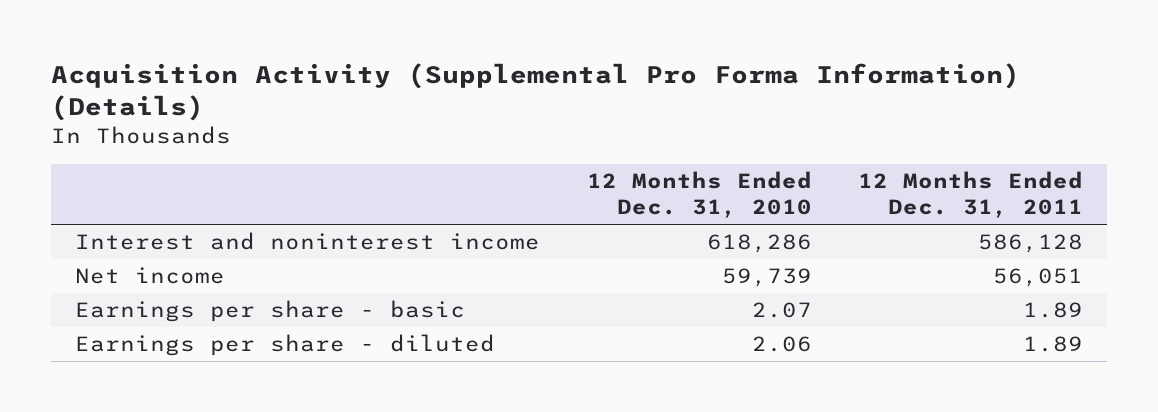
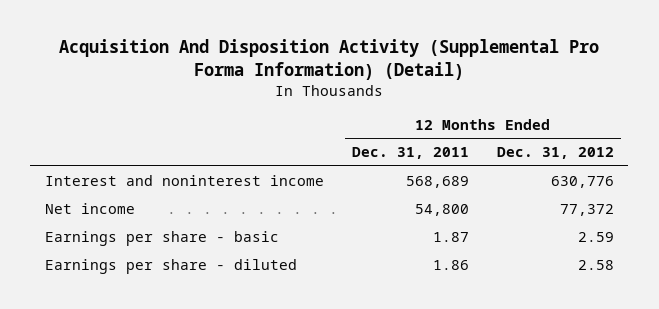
- Acquisition Activity (Supplemental Pro Forma Information) (Details)
+ Acquisition And Disposition Activity (Supplemental Pro Forma Information) (Detail)
- | 12 Months Ended Dec. 31, 2010 | 12 Months Ended Dec. 31, 2011
+ | 12 Months Ended Dec. 31, 2011 | 12 Months Ended Dec. 31, 2012
- Interest and noninterest income | 618,286 | 586,128
- Net income | 59,739 | 56,051
- Earnings per share - basic | 2.07 | 1.89
- Earnings per share - diluted | 2.06 | 1.89
+ Interest and noninterest income | 568,689 | 630,776
+ Net income | 54,800 | 77,372
+ Earnings per share - basic | 1.87 | 2.59
+ Earnings per share - diluted | 1.86 | 2.58

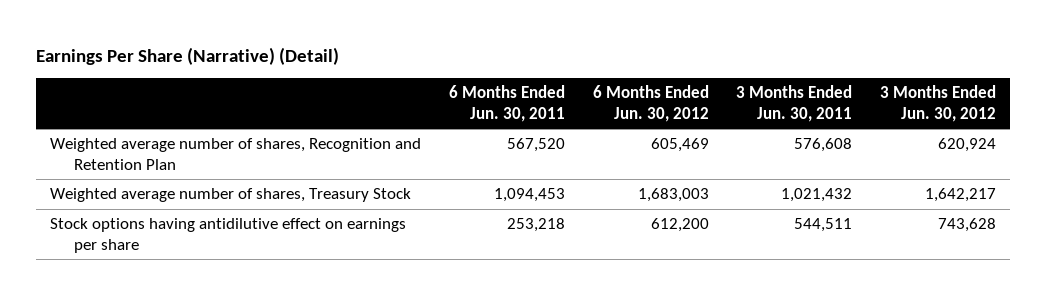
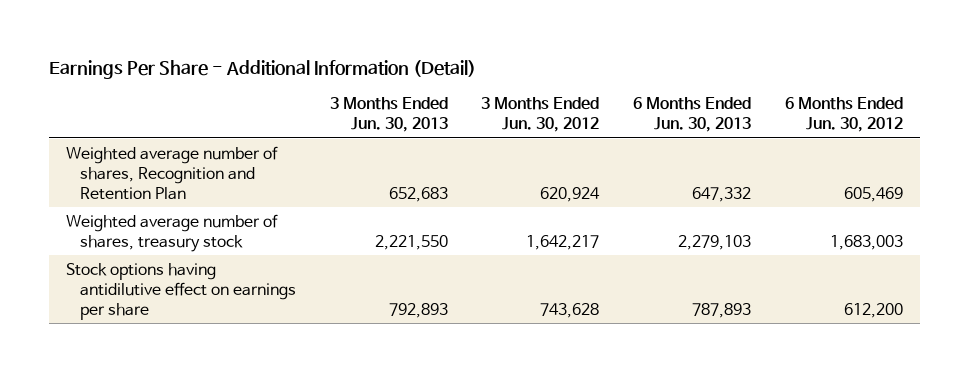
- Earnings Per Share (Narrative) (Detail)
+ Earnings Per Share - Additional Information (Detail)
- | 6 Months Ended Jun. 30, 2011 | 6 Months Ended Jun. 30, 2012 | 3 Months Ended Jun. 30, 2011 | 3 Months Ended Jun. 30, 2012
+ | 3 Months Ended Jun. 30, 2013 | 3 Months Ended Jun. 30, 2012 | 6 Months Ended Jun. 30, 2013 | 6 Months Ended Jun. 30, 2012
- Weighted average number of shares, Treasury Stock | 1,094,453 | 1,683,003 | 1,021,432 | 1,642,217
+ Weighted average number of shares, treasury stock | 2,221,550 | 1,642,217 | 2,279,103 | 1,683,003

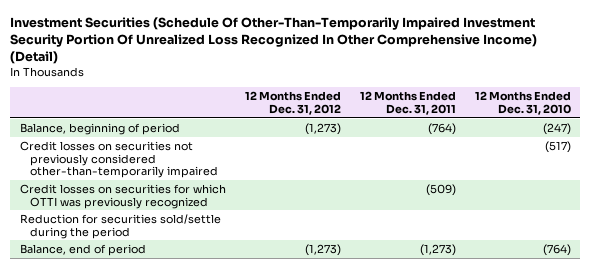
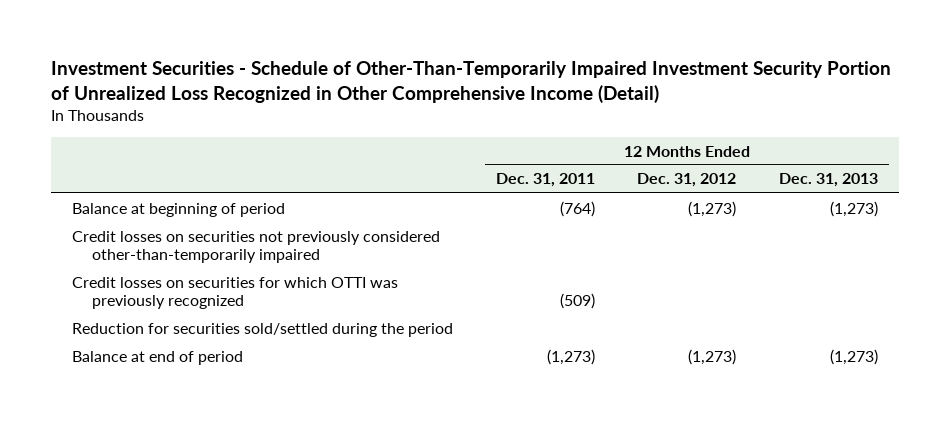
- Investment Securities (Schedule Of Other-Than-Temporarily Impaired Investment Security Portion Of Unrealized Loss Recognized In Other Comprehensive Income) (Detail)
+ Investment Securities - Schedule of Other-Than-Temporarily Impaired Investment Security Portion of Unrealized Loss Recognized in Other Comprehensive Income (Detail)
- | 12 Months Ended Dec. 31, 2012 | 12 Months Ended Dec. 31, 2011 | 12 Months Ended Dec. 31, 2010
+ | 12 Months Ended Dec. 31, 2011 | 12 Months Ended Dec. 31, 2012 | 12 Months Ended Dec. 31, 2013
- Balance, beginning of period | (1,273) | (764) | (247)
+ Balance at beginning of period | (764) | (1,273) | (1,273)
- Reduction for securities sold/settle during the period
- Balance, end of period | (1,273) | (1,273) | (764)
+ Reduction for securities sold/settled during the period
+ Balance at end of period | (1,273) | (1,273) | (1,273)

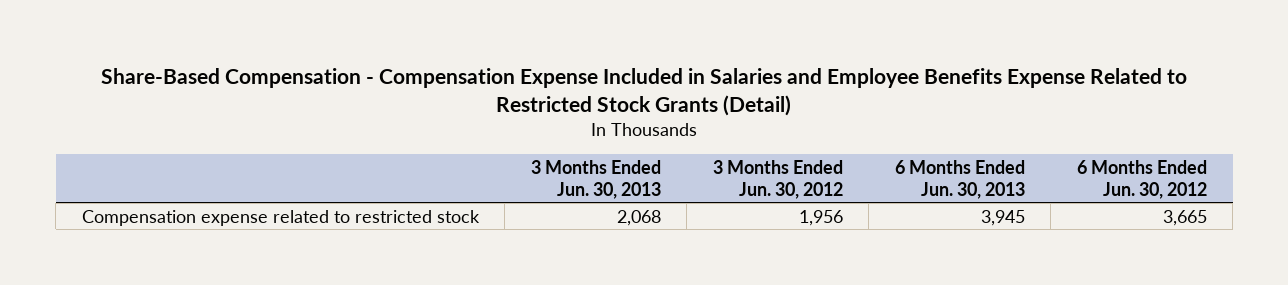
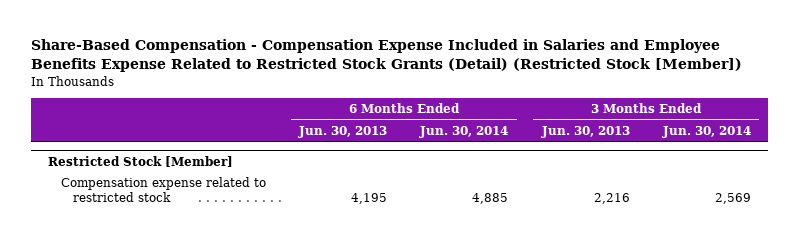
- Share-Based Compensation - Compensation Expense Included in Salaries and Employee Benefits Expense Related to Restricted Stock Grants (Detail)
+ Share-Based Compensation - Compensation Expense Included in Salaries and Employee Benefits Expense Related to Restricted Stock Grants (Detail) (Restricted Stock [Member])
- | 3 Months Ended Jun. 30, 2013 | 3 Months Ended Jun. 30, 2012 | 6 Months Ended Jun. 30, 2013 | 6 Months Ended Jun. 30, 2012
+ | 6 Months Ended Jun. 30, 2013 | 6 Months Ended Jun. 30, 2014 | 3 Months Ended Jun. 30, 2013 | 3 Months Ended Jun. 30, 2014
- Compensation expense related to restricted stock | 2,068 | 1,956 | 3,945 | 3,665
+ Restricted Stock [Member]
+ Compensation expense related to restricted stock | 4,195 | 4,885 | 2,216 | 2,569

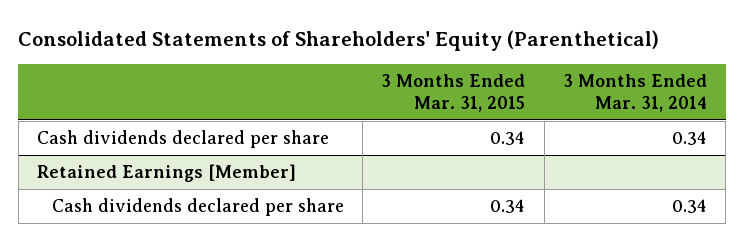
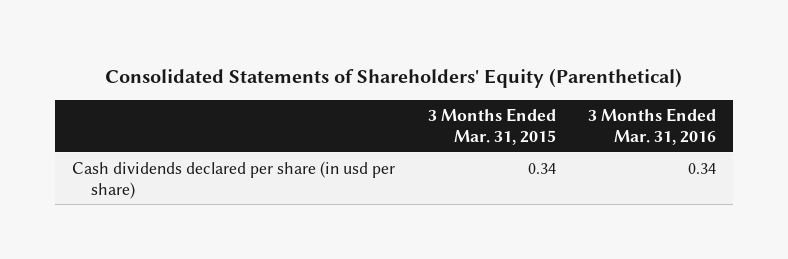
- | 3 Months Ended Mar. 31, 2015 | 3 Months Ended Mar. 31, 2014
+ | 3 Months Ended Mar. 31, 2015 | 3 Months Ended Mar. 31, 2016
- Cash dividends declared per share | 0.34 | 0.34
- Retained Earnings [Member]
- Cash dividends declared per share | 0.34 | 0.34
+ Cash dividends declared per share (in usd per share) | 0.34 | 0.34

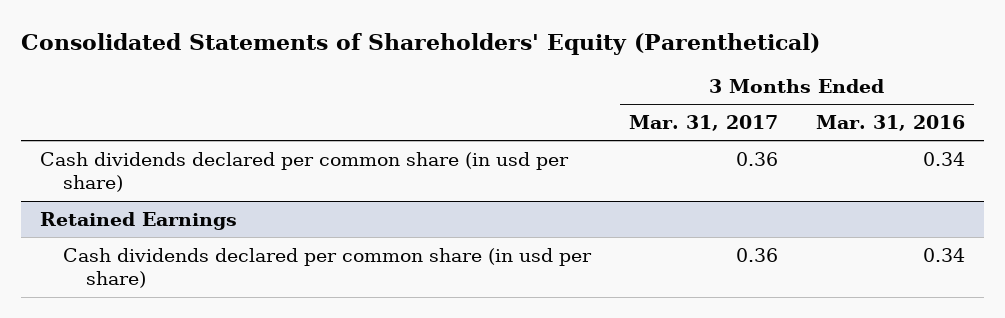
- | 3 Months Ended Mar. 31, 2015 | 3 Months Ended Mar. 31, 2016
+ | 3 Months Ended Mar. 31, 2017 | 3 Months Ended Mar. 31, 2016
- Cash dividends declared per share (in usd per share) | 0.34 | 0.34
+ Cash dividends declared per common share (in usd per share) | 0.36 | 0.34
+ Retained Earnings
+ Cash dividends declared per common share (in usd per share) | 0.36 | 0.34

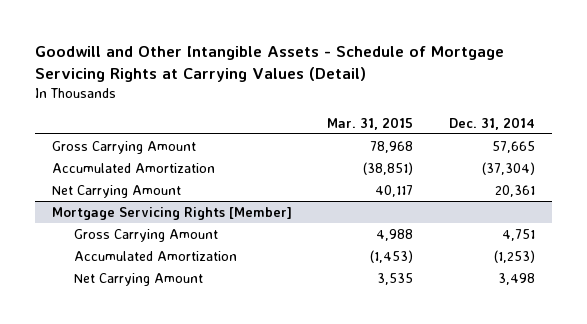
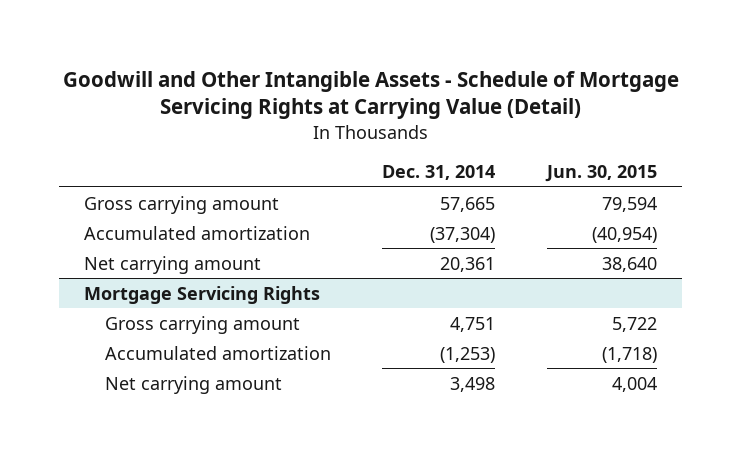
- Goodwill and Other Intangible Assets - Schedule of Mortgage Servicing Rights at Carrying Values (Detail)
+ Goodwill and Other Intangible Assets - Schedule of Mortgage Servicing Rights at Carrying Value (Detail)
- | Mar. 31, 2015 | Dec. 31, 2014
+ | Dec. 31, 2014 | Jun. 30, 2015
- Gross Carrying Amount | 78,968 | 57,665
- Accumulated Amortization | (38,851) | (37,304)
- Net Carrying Amount | 40,117 | 20,361
- Mortgage Servicing Rights [Member]
- Gross Carrying Amount | 4,988 | 4,751
- Accumulated Amortization | (1,453) | (1,253)
- Net Carrying Amount | 3,535 | 3,498
+ Gross carrying amount | 57,665 | 79,594
+ Accumulated amortization | (37,304) | (40,954)
+ Net carrying amount | 20,361 | 38,640
+ Mortgage Servicing Rights
+ Gross carrying amount | 4,751 | 5,722
+ Accumulated amortization | (1,253) | (1,718)
+ Net carrying amount | 3,498 | 4,004

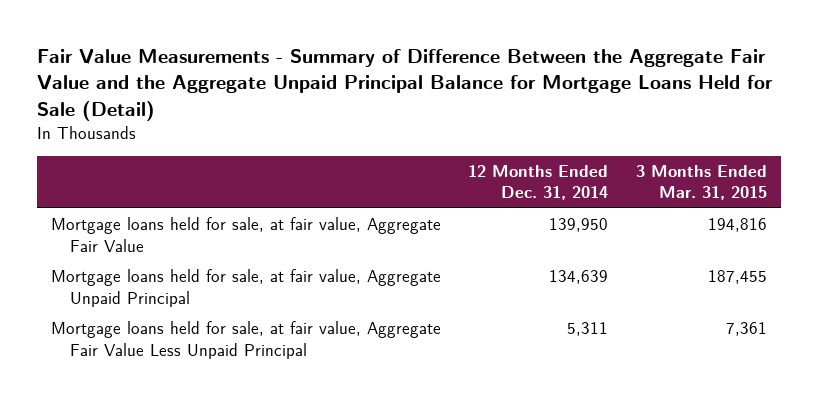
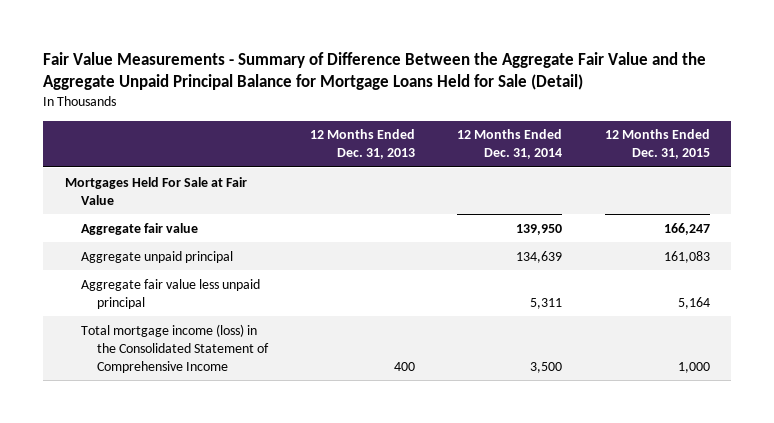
- | 12 Months Ended Dec. 31, 2014 | 3 Months Ended Mar. 31, 2015
+ | 12 Months Ended Dec. 31, 2013 | 12 Months Ended Dec. 31, 2014 | 12 Months Ended Dec. 31, 2015
- Mortgage loans held for sale, at fair value, Aggregate Fair Value | 139,950 | 194,816
- Mortgage loans held for sale, at fair value, Aggregate Unpaid Principal | 134,639 | 187,455
- Mortgage loans held for sale, at fair value, Aggregate Fair Value Less Unpaid Principal | 5,311 | 7,361
+ Mortgages Held For Sale at Fair Value
+ Aggregate fair value | | 139,950 | 166,247
+ Aggregate unpaid principal | | 134,639 | 161,083
+ Aggregate fair value less unpaid principal | | 5,311 | 5,164
+ Total mortgage income (loss) in the Consolidated Statement of Comprehensive Income | 400 | 3,500 | 1,000

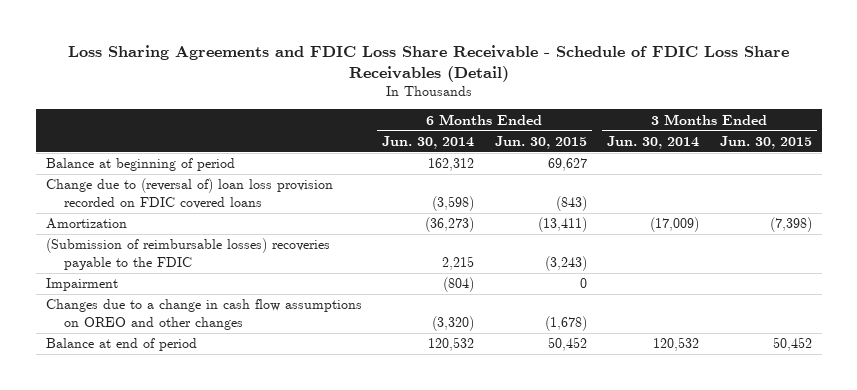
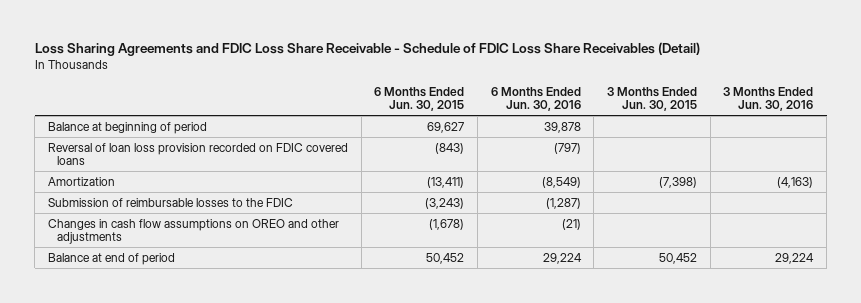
- | 6 Months Ended Jun. 30, 2014 | 6 Months Ended Jun. 30, 2015 | 3 Months Ended Jun. 30, 2014 | 3 Months Ended Jun. 30, 2015
+ | 6 Months Ended Jun. 30, 2015 | 6 Months Ended Jun. 30, 2016 | 3 Months Ended Jun. 30, 2015 | 3 Months Ended Jun. 30, 2016
- Change due to (reversal of) loan loss provision recorded on FDIC covered loans | (3,598) | (843) | |
+ Reversal of loan loss provision recorded on FDIC covered loans | (843) | (797) | |
- (Submission of reimbursable losses) recoveries payable to the FDIC | 2,215 | (3,243) | |
- Impairment | (804) | 0 | |
- Changes due to a change in cash flow assumptions on OREO and other changes | (3,320) | (1,678) | |
+ Submission of reimbursable losses to the FDIC | (3,243) | (1,287) | |
+ Changes in cash flow assumptions on OREO and other adjustments | (1,678) | (21) | |

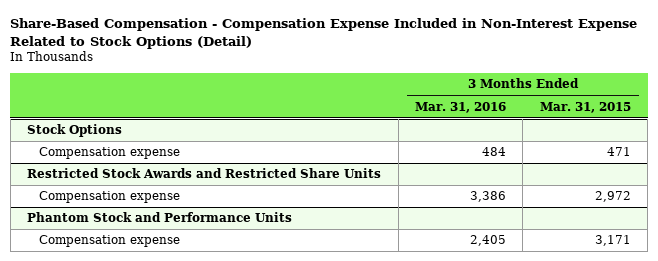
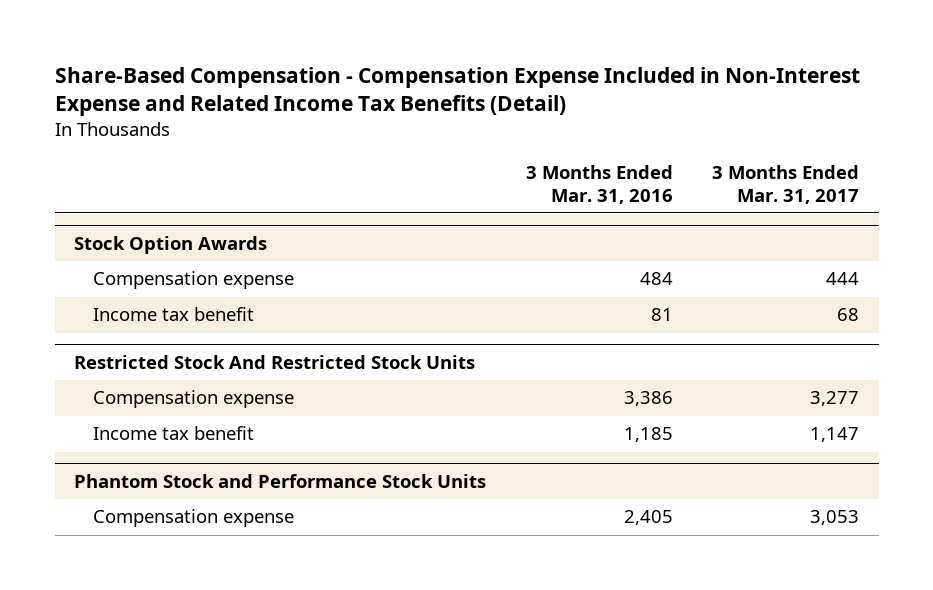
- Share-Based Compensation - Compensation Expense Included in Non-Interest Expense Related to Stock Options (Detail)
+ Share-Based Compensation - Compensation Expense Included in Non-Interest Expense and Related Income Tax Benefits (Detail)
- | 3 Months Ended Mar. 31, 2016 | 3 Months Ended Mar. 31, 2015
+ | 3 Months Ended Mar. 31, 2016 | 3 Months Ended Mar. 31, 2017
- Stock Options
+ Stock Option Awards
- Restricted Stock Awards and Restricted Share Units
+ Income tax benefit | 81 | 68
+ Restricted Stock And Restricted Stock Units
- Phantom Stock and Performance Units
+ Income tax benefit | 1,185 | 1,147
+ Phantom Stock and Performance Stock Units

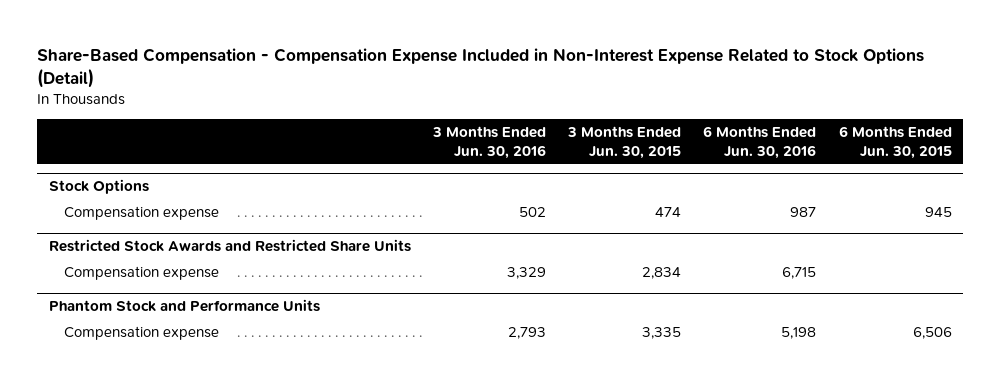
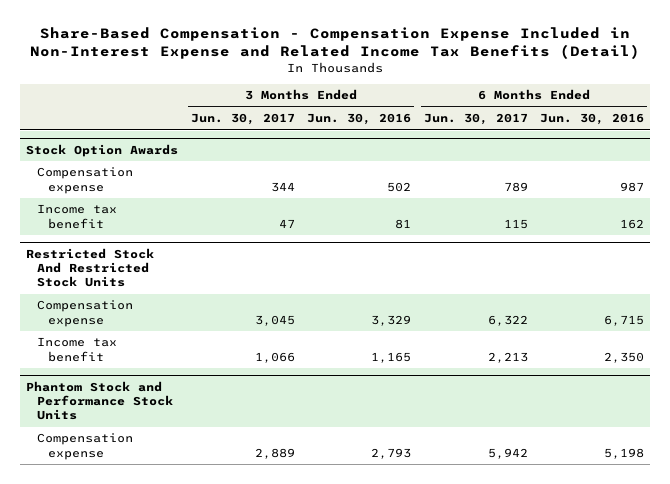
- Share-Based Compensation - Compensation Expense Included in Non-Interest Expense Related to Stock Options (Detail)
+ Share-Based Compensation - Compensation Expense Included in Non-Interest Expense and Related Income Tax Benefits (Detail)
- | 3 Months Ended Jun. 30, 2016 | 3 Months Ended Jun. 30, 2015 | 6 Months Ended Jun. 30, 2016 | 6 Months Ended Jun. 30, 2015
+ | 3 Months Ended Jun. 30, 2017 | 3 Months Ended Jun. 30, 2016 | 6 Months Ended Jun. 30, 2017 | 6 Months Ended Jun. 30, 2016
- Stock Options
+ Stock Option Awards
- Restricted Stock Awards and Restricted Share Units
+ Income tax benefit | 47 | 81 | 115 | 162
+ Restricted Stock And Restricted Stock Units
- Phantom Stock and Performance Units
+ Income tax benefit | 1,066 | 1,165 | 2,213 | 2,350
+ Phantom Stock and Performance Stock Units

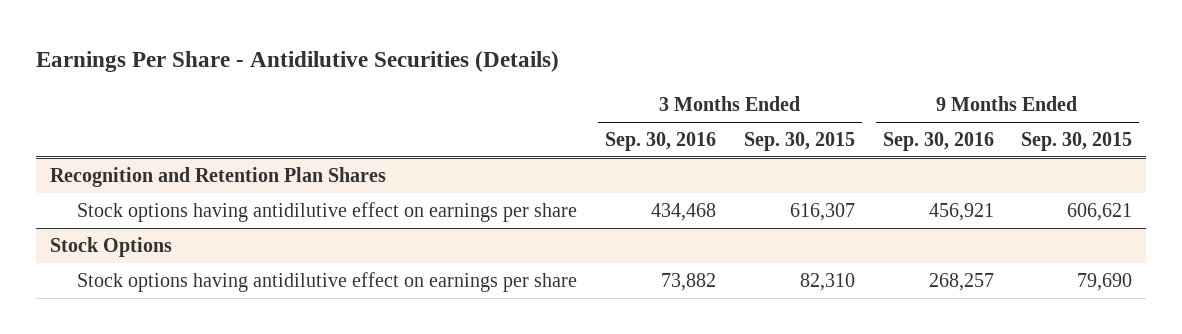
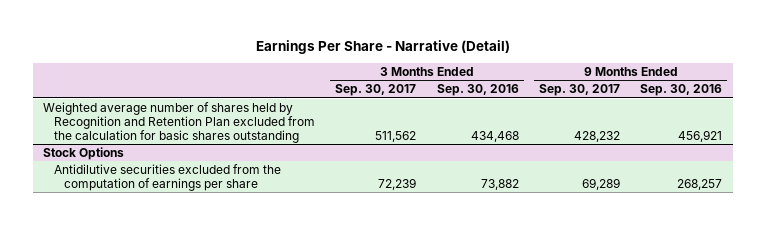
- Earnings Per Share - Antidilutive Securities (Details)
+ Earnings Per Share - Narrative (Detail)
- | 3 Months Ended Sep. 30, 2016 | 3 Months Ended Sep. 30, 2015 | 9 Months Ended Sep. 30, 2016 | 9 Months Ended Sep. 30, 2015
+ | 3 Months Ended Sep. 30, 2017 | 3 Months Ended Sep. 30, 2016 | 9 Months Ended Sep. 30, 2017 | 9 Months Ended Sep. 30, 2016
- Recognition and Retention Plan Shares
- Stock options having antidilutive effect on earnings per share | 434,468 | 616,307 | 456,921 | 606,621
+ Weighted average number of shares held by Recognition and Retention Plan excluded from the calculation for basic shares outstanding | 511,562 | 434,468 | 428,232 | 456,921
@ Stock Options
- Stock options having antidilutive effect on earnings per share | 73,882 | 82,310 | 268,257 | 79,690
+ Antidilutive securities excluded from the computation of earnings per share | 72,239 | 73,882 | 69,289 | 268,257

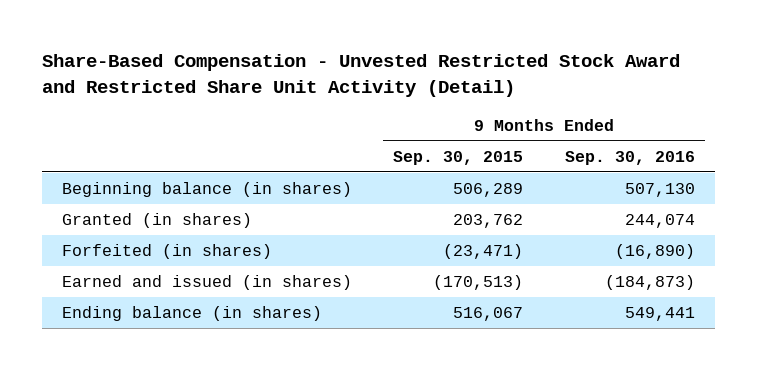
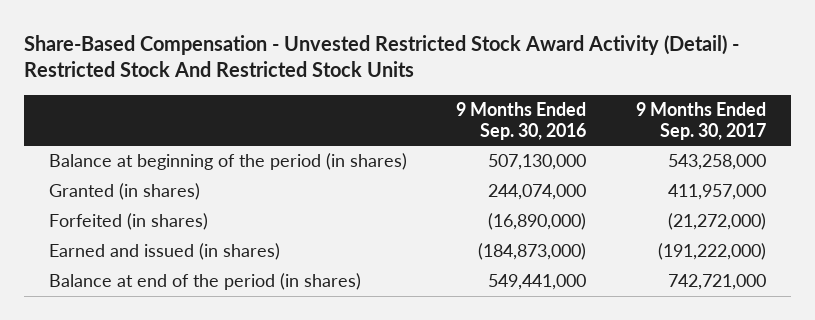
- Share-Based Compensation - Unvested Restricted Stock Award and Restricted Share Unit Activity (Detail)
+ Share-Based Compensation - Unvested Restricted Stock Award Activity (Detail) - Restricted Stock And Restricted Stock Units
- | 9 Months Ended Sep. 30, 2015 | 9 Months Ended Sep. 30, 2016
+ | 9 Months Ended Sep. 30, 2016 | 9 Months Ended Sep. 30, 2017
- Beginning balance (in shares) | 506,289 | 507,130
- Granted (in shares) | 203,762 | 244,074
- Forfeited (in shares) | (23,471) | (16,890)
- Earned and issued (in shares) | (170,513) | (184,873)
- Ending balance (in shares) | 516,067 | 549,441
+ Balance at beginning of the period (in shares) | 507,130,000 | 543,258,000
+ Granted (in shares) | 244,074,000 | 411,957,000
+ Forfeited (in shares) | (16,890,000) | (21,272,000)
+ Earned and issued (in shares) | (184,873,000) | (191,222,000)
+ Balance at end of the period (in shares) | 549,441,000 | 742,721,000

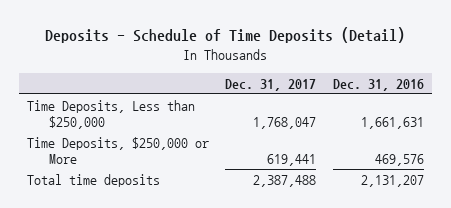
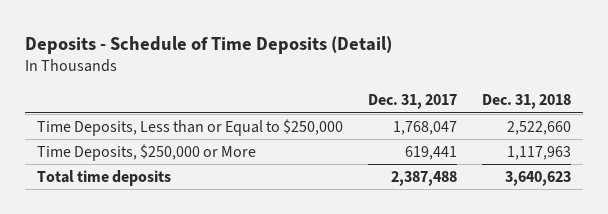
- | Dec. 31, 2017 | Dec. 31, 2016
+ | Dec. 31, 2017 | Dec. 31, 2018
- Time Deposits, Less than $250,000 | 1,768,047 | 1,661,631
+ Time Deposits, Less than or Equal to $250,000 | 1,768,047 | 2,522,660

